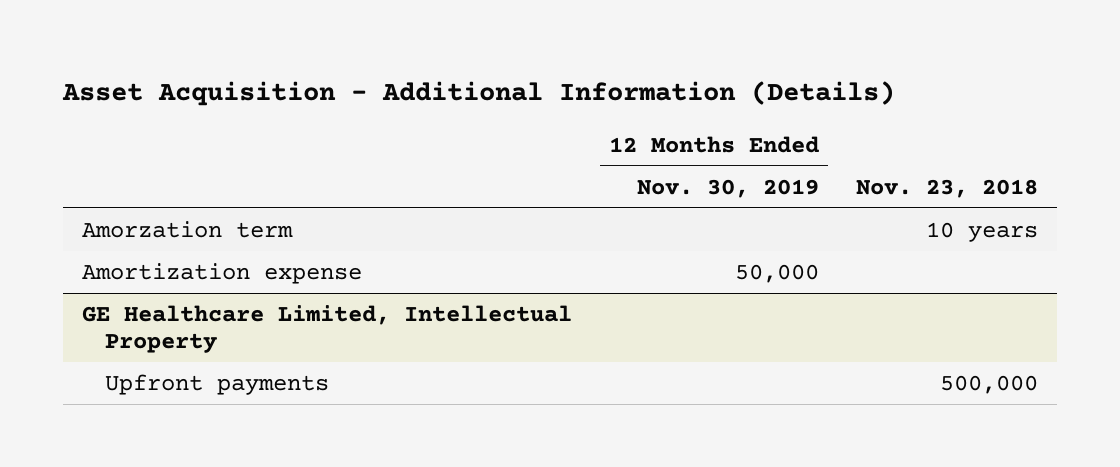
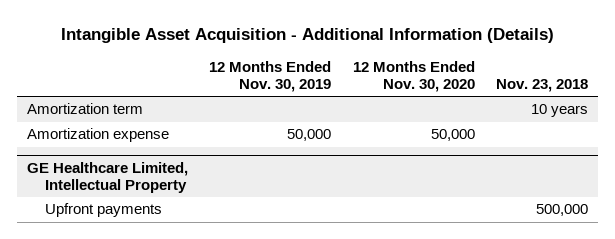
- Asset Acquisition - Additional Information (Details)
+ Intangible Asset Acquisition - Additional Information (Details)
- | 12 Months Ended Nov. 30, 2019 | Nov. 23, 2018
+ | 12 Months Ended Nov. 30, 2019 | 12 Months Ended Nov. 30, 2020 | Nov. 23, 2018
- Amorzation term | | 10 years
+ Amortization term | | | 10 years

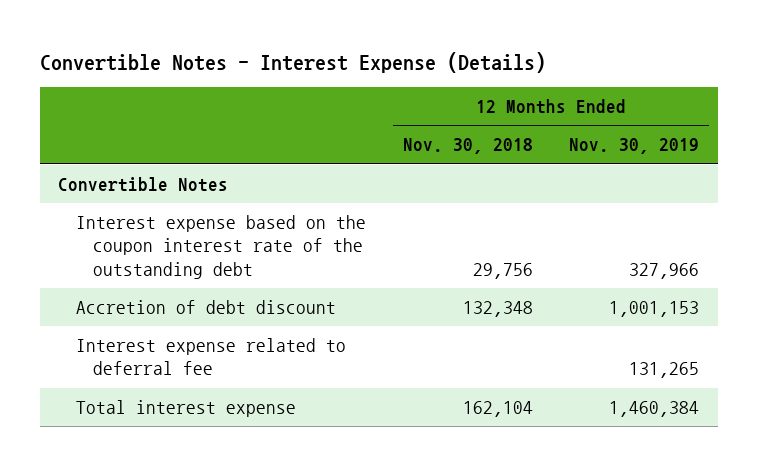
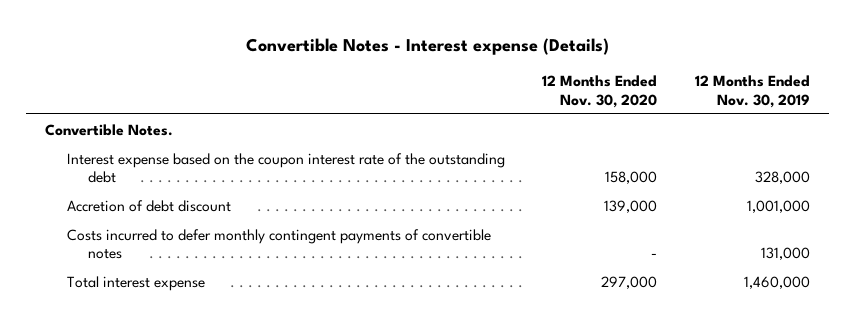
- Convertible Notes - Interest Expense (Details)
+ Convertible Notes - Interest expense (Details)
- | 12 Months Ended Nov. 30, 2018 | 12 Months Ended Nov. 30, 2019
+ | 12 Months Ended Nov. 30, 2020 | 12 Months Ended Nov. 30, 2019
- Convertible Notes
- Interest expense based on the coupon interest rate of the outstanding debt | 29,756 | 327,966
- Accretion of debt discount | 132,348 | 1,001,153
- Interest expense related to deferral fee | | 131,265
- Total interest expense | 162,104 | 1,460,384
+ Convertible Notes.
+ Interest expense based on the coupon interest rate of the outstanding debt | 158,000 | 328,000
+ Accretion of debt discount | 139,000 | 1,001,000
+ Costs incurred to defer monthly contingent payments of convertible notes | - | 131,000
+ Total interest expense | 297,000 | 1,460,000

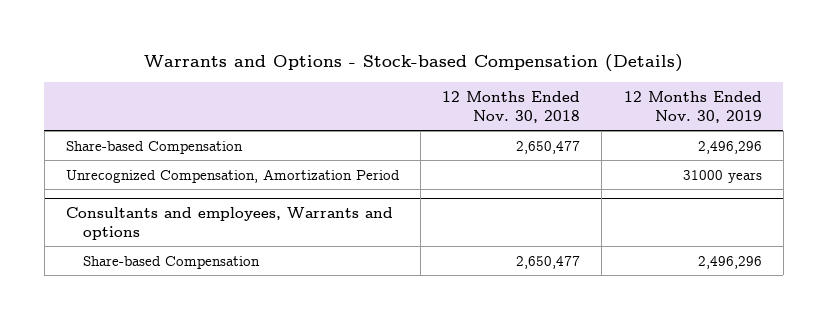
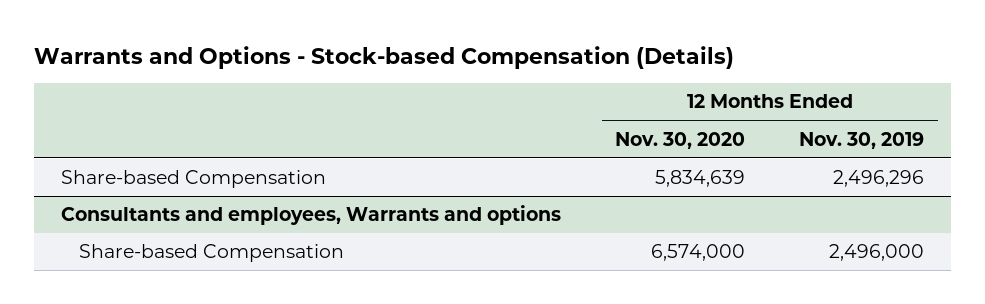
- | 12 Months Ended Nov. 30, 2018 | 12 Months Ended Nov. 30, 2019
+ | 12 Months Ended Nov. 30, 2020 | 12 Months Ended Nov. 30, 2019
- Unrecognized Compensation, Amortization Period | | 31000 years
@ Consultants and employees, Warrants and options
- Share-based Compensation | 2,650,477 | 2,496,296
+ Share-based Compensation | 6,574,000 | 2,496,000

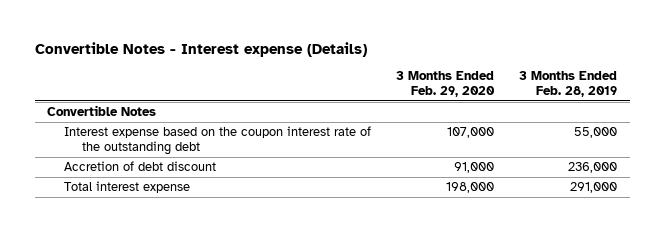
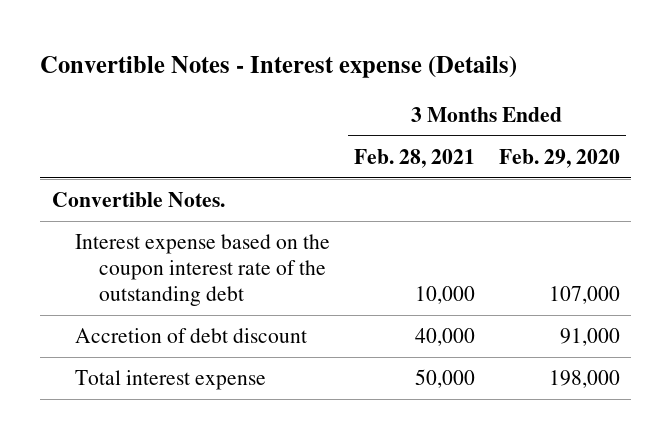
- | 3 Months Ended Feb. 29, 2020 | 3 Months Ended Feb. 28, 2019
+ | 3 Months Ended Feb. 28, 2021 | 3 Months Ended Feb. 29, 2020
- Convertible Notes
+ Convertible Notes.

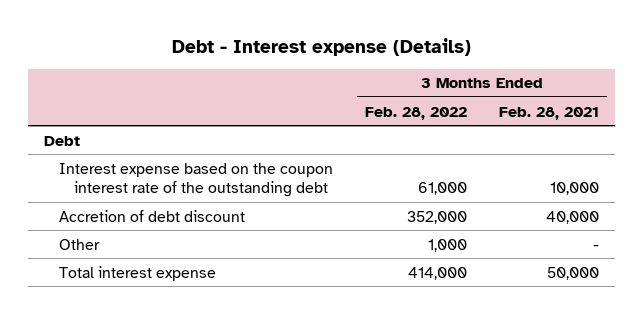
- Convertible Notes - Interest expense (Details)
+ Debt - Interest expense (Details)
- | 3 Months Ended Feb. 28, 2021 | 3 Months Ended Feb. 29, 2020
+ | 3 Months Ended Feb. 28, 2022 | 3 Months Ended Feb. 28, 2021
- Convertible Notes.
+ Debt
+ Other | 1,000 | -

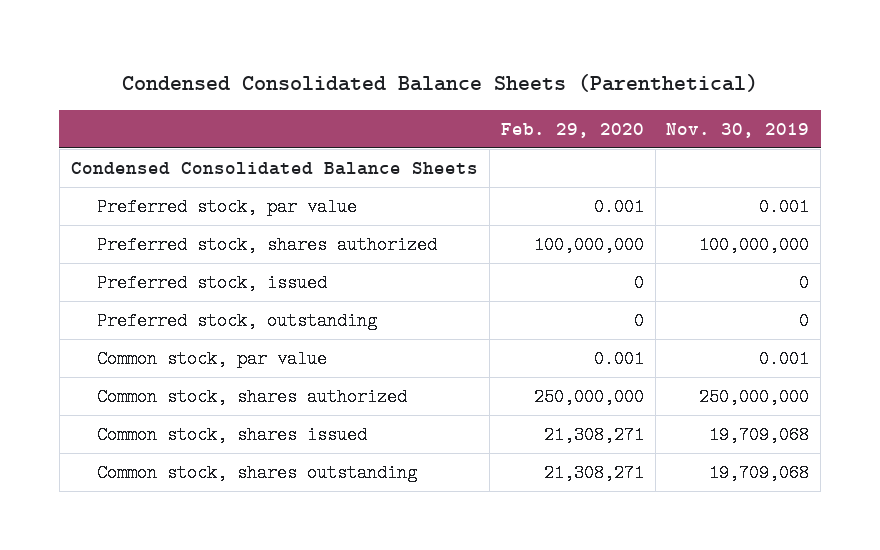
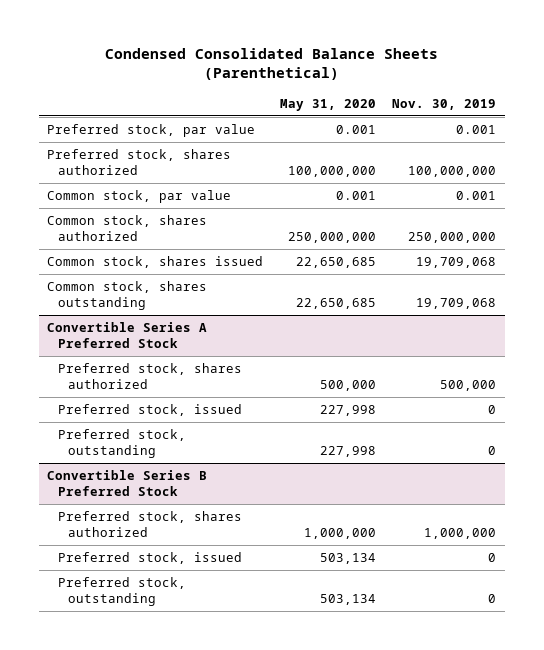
- | Feb. 29, 2020 | Nov. 30, 2019
+ | May 31, 2020 | Nov. 30, 2019
- Condensed Consolidated Balance Sheets
- Preferred stock, issued | 0 | 0
- Preferred stock, outstanding | 0 | 0
+ Convertible Series A Preferred Stock
+ Preferred stock, shares authorized | 500,000 | 500,000
+ Preferred stock, issued | 227,998 | 0
+ Preferred stock, outstanding | 227,998 | 0
+ Convertible Series B Preferred Stock
+ Preferred stock, shares authorized | 1,000,000 | 1,000,000
+ Preferred stock, issued | 503,134 | 0
+ Preferred stock, outstanding | 503,134 | 0

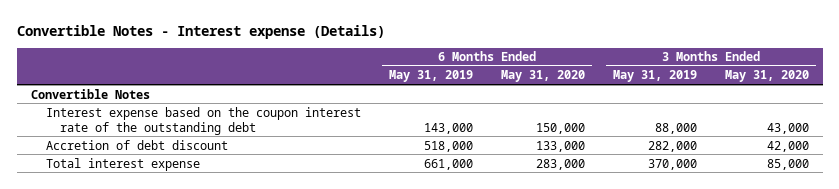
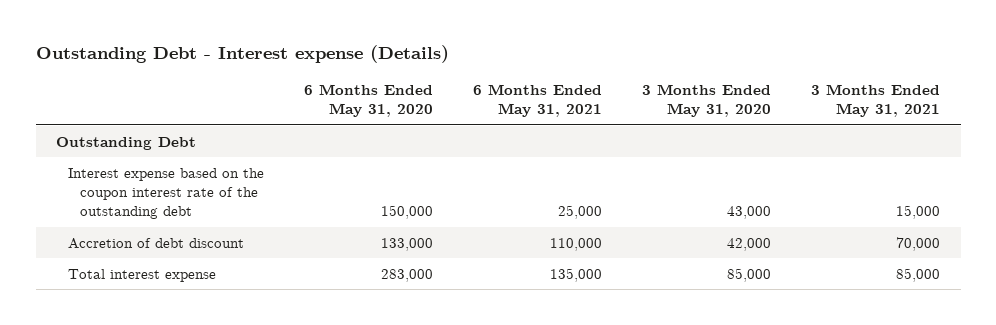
- Convertible Notes - Interest expense (Details)
+ Outstanding Debt - Interest expense (Details)
- | 6 Months Ended May 31, 2019 | 6 Months Ended May 31, 2020 | 3 Months Ended May 31, 2019 | 3 Months Ended May 31, 2020
+ | 6 Months Ended May 31, 2020 | 6 Months Ended May 31, 2021 | 3 Months Ended May 31, 2020 | 3 Months Ended May 31, 2021
- Convertible Notes
+ Outstanding Debt

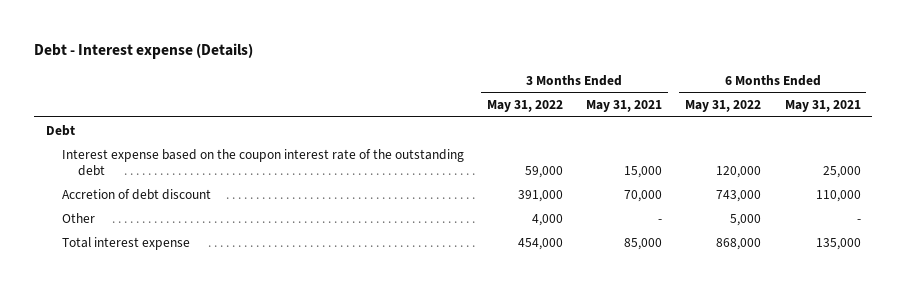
- Outstanding Debt - Interest expense (Details)
+ Debt - Interest expense (Details)
- | 6 Months Ended May 31, 2020 | 6 Months Ended May 31, 2021 | 3 Months Ended May 31, 2020 | 3 Months Ended May 31, 2021
+ | 3 Months Ended May 31, 2022 | 3 Months Ended May 31, 2021 | 6 Months Ended May 31, 2022 | 6 Months Ended May 31, 2021
- Outstanding Debt
+ Debt
+ Other | 4,000 | - | 5,000 | -

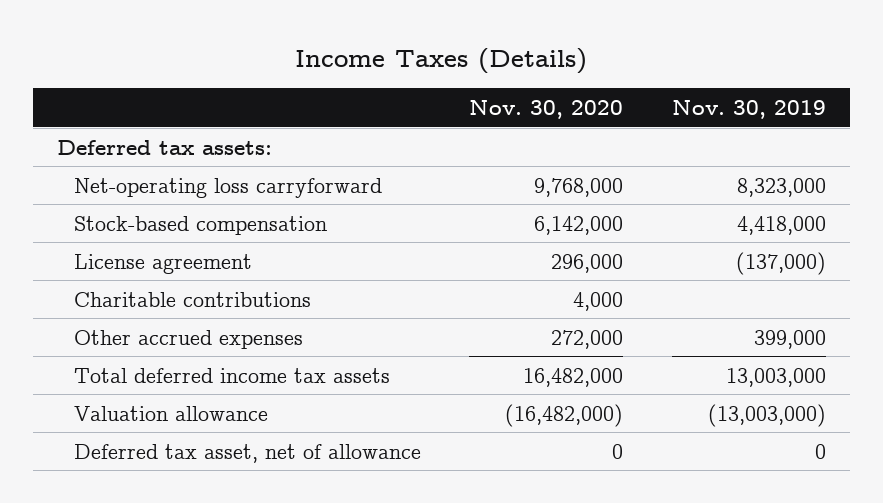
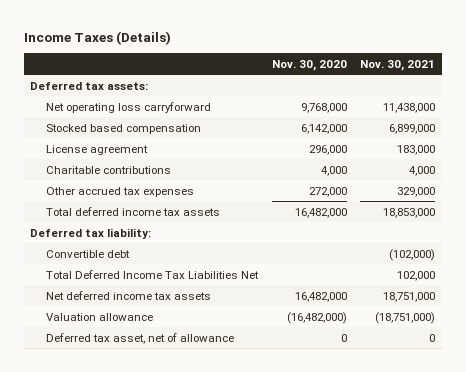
- | Nov. 30, 2020 | Nov. 30, 2019
+ | Nov. 30, 2020 | Nov. 30, 2021
- Net-operating loss carryforward | 9,768,000 | 8,323,000
- Stock-based compensation | 6,142,000 | 4,418,000
+ Net operating loss carryforward | 9,768,000 | 11,438,000
+ Stocked based compensation | 6,142,000 | 6,899,000
- Other accrued expenses | 272,000 | 399,000
+ Other accrued tax expenses | 272,000 | 329,000
+ Deferred tax liability:
+ Convertible debt | | (102,000)
+ Total Deferred Income Tax Liabilities Net | | 102,000
+ Net deferred income tax assets | 16,482,000 | 18,751,000

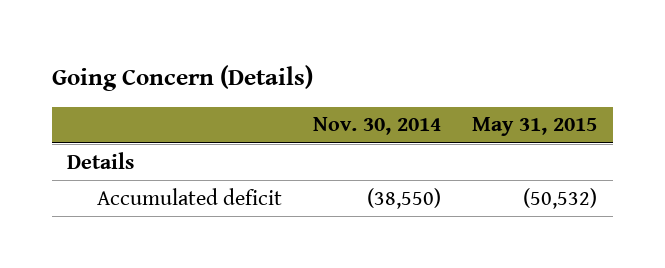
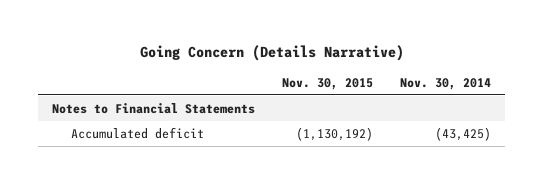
- Going Concern (Details)
+ Going Concern (Details Narrative)
- | Nov. 30, 2014 | May 31, 2015
+ | Nov. 30, 2015 | Nov. 30, 2014
- Details
- Accumulated deficit | (38,550) | (50,532)
+ Notes to Financial Statements
+ Accumulated deficit | (1,130,192) | (43,425)

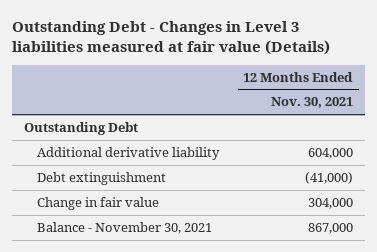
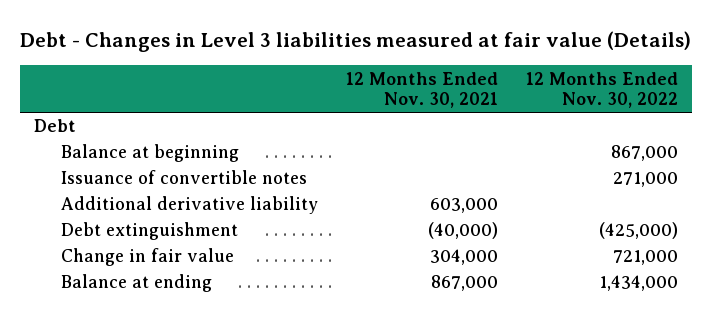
- Outstanding Debt - Changes in Level 3 liabilities measured at fair value (Details)
+ Debt - Changes in Level 3 liabilities measured at fair value (Details)
- | 12 Months Ended Nov. 30, 2021
+ | 12 Months Ended Nov. 30, 2021 | 12 Months Ended Nov. 30, 2022
- Outstanding Debt
- Additional derivative liability | 604,000
- Debt extinguishment | (41,000)
+ Debt
+ Balance at beginning | | 867,000
+ Issuance of convertible notes | | 271,000
+ Additional derivative liability | 603,000 |
+ Debt extinguishment | (40,000) | (425,000)
- Balance - November 30, 2021 | 867,000
+ Balance at ending | 867,000 | 1,434,000

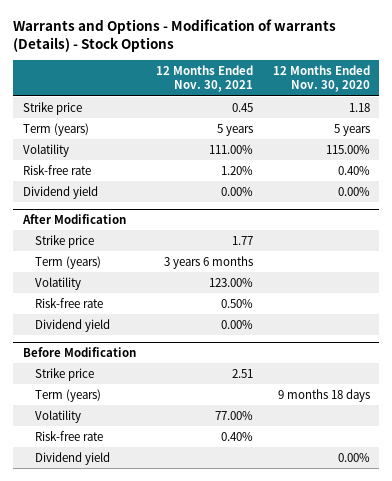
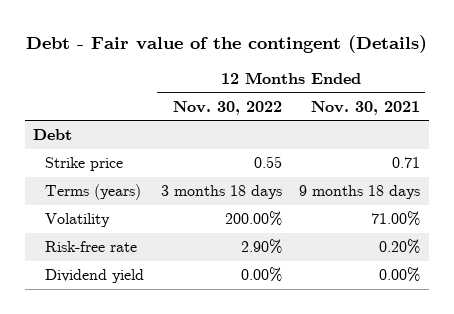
- Warrants and Options - Modification of warrants (Details) - Stock Options
+ Debt - Fair value of the contingent (Details)
- | 12 Months Ended Nov. 30, 2021 | 12 Months Ended Nov. 30, 2020
+ | 12 Months Ended Nov. 30, 2022 | 12 Months Ended Nov. 30, 2021
- Strike price | 0.45 | 1.18
- Term (years) | 5 years | 5 years
- Volatility | 111.00% | 115.00%
- Risk-free rate | 1.20% | 0.40%
- Dividend yield | 0.00% | 0.00%
- After Modification
- Strike price | 1.77 |
- Term (years) | 3 years 6 months |
- Volatility | 123.00% |
- Risk-free rate | 0.50% |
+ Debt
+ Strike price | 0.55 | 0.71
+ Terms (years) | 3 months 18 days | 9 months 18 days
+ Volatility | 200.00% | 71.00%
+ Risk-free rate | 2.90% | 0.20%
- Before Modification
- Strike price | 2.51 |
- Term (years) | | 9 months 18 days
- Volatility | 77.00% |
- Risk-free rate | 0.40% |
- Dividend yield | | 0.00%

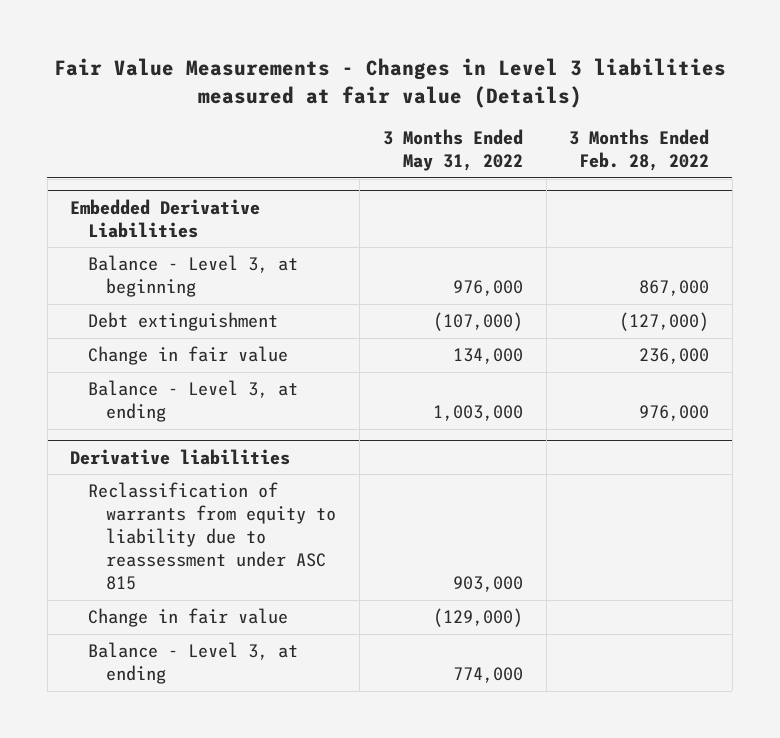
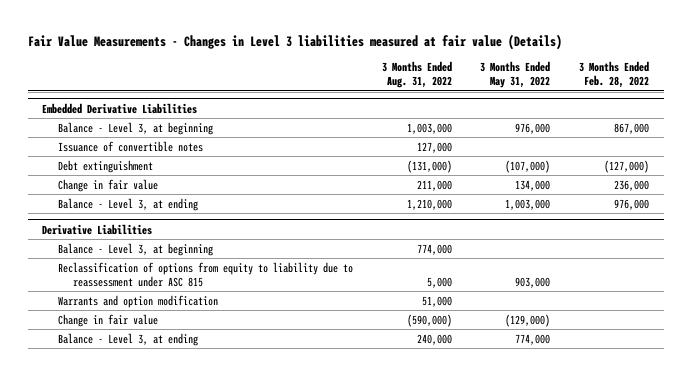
- | 3 Months Ended May 31, 2022 | 3 Months Ended Feb. 28, 2022
+ | 3 Months Ended Aug. 31, 2022 | 3 Months Ended May 31, 2022 | 3 Months Ended Feb. 28, 2022
@ Embedded Derivative Liabilities
+ Issuance of convertible notes | 127,000 | |
- Derivative liabilities
- Reclassification of warrants from equity to liability due to reassessment under ASC 815 | 903,000 |
+ Derivative Liabilities
+ Balance - Level 3, at beginning | 774,000 | |
+ Reclassification of options from equity to liability due to reassessment under ASC 815 | 5,000 | 903,000 |
+ Warrants and option modification | 51,000 | |

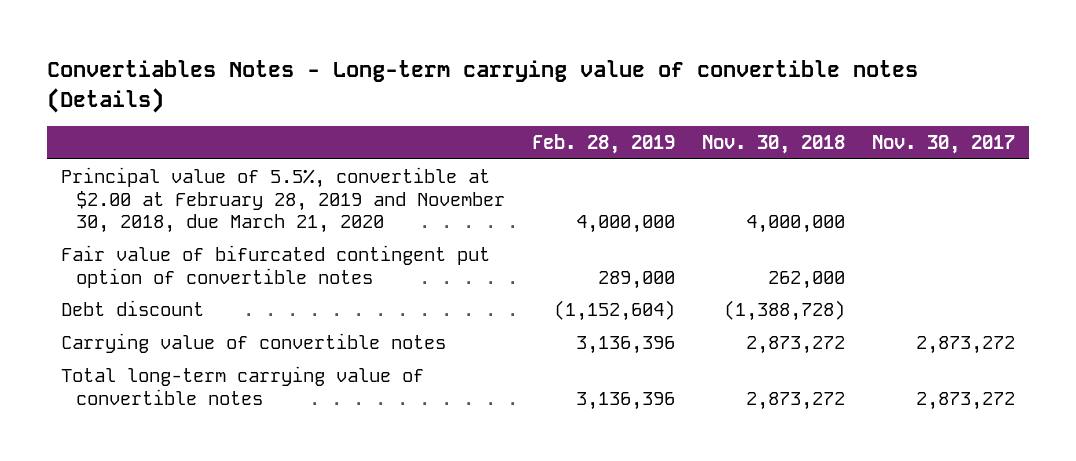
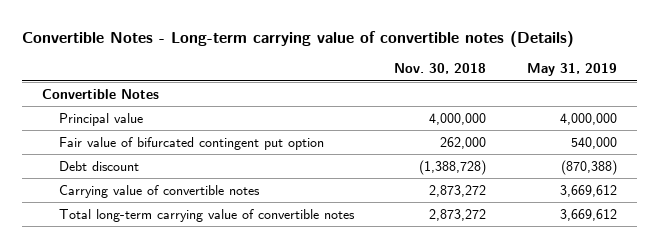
- Convertiables Notes - Long-term carrying value of convertible notes (Details)
+ Convertible Notes - Long-term carrying value of convertible notes (Details)
- | Feb. 28, 2019 | Nov. 30, 2018 | Nov. 30, 2017
+ | Nov. 30, 2018 | May 31, 2019
- Principal value of 5.5%, convertible at $2.00 at February 28, 2019 and November 30, 2018, due March 21, 2020 | 4,000,000 | 4,000,000 |
- Fair value of bifurcated contingent put option of convertible notes | 289,000 | 262,000 |
+ Convertible Notes
+ Principal value | 4,000,000 | 4,000,000
+ Fair value of bifurcated contingent put option | 262,000 | 540,000

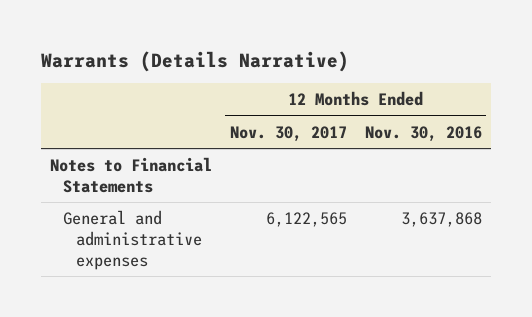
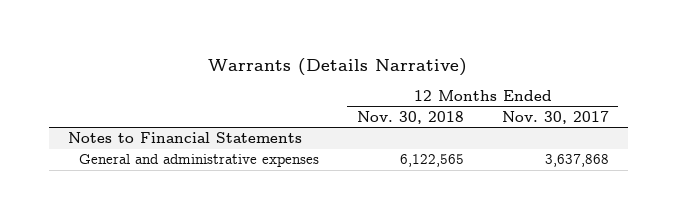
- | 12 Months Ended Nov. 30, 2017 | 12 Months Ended Nov. 30, 2016
+ | 12 Months Ended Nov. 30, 2018 | 12 Months Ended Nov. 30, 2017
- General and administrative expenses | 6,122,565 | 3,637,868
+ General and administrative expenses | 6,122,565 | 3,637,868

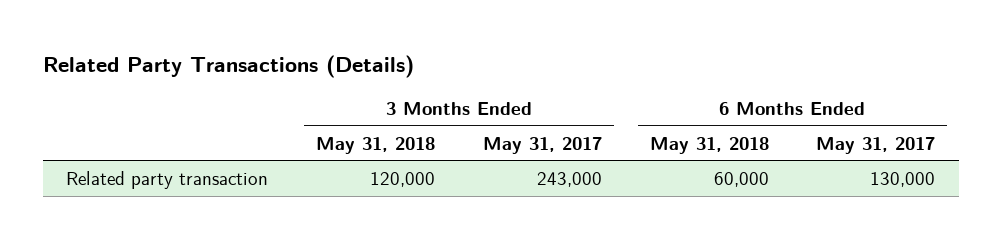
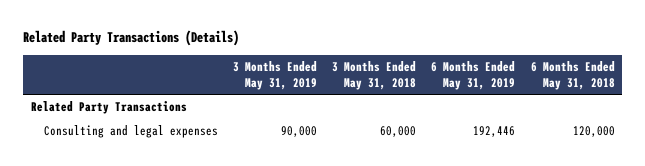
- | 3 Months Ended May 31, 2018 | 3 Months Ended May 31, 2017 | 6 Months Ended May 31, 2018 | 6 Months Ended May 31, 2017
+ | 3 Months Ended May 31, 2019 | 3 Months Ended May 31, 2018 | 6 Months Ended May 31, 2019 | 6 Months Ended May 31, 2018
- Related party transaction | 120,000 | 243,000 | 60,000 | 130,000
+ Related Party Transactions
+ Consulting and legal expenses | 90,000 | 60,000 | 192,446 | 120,000

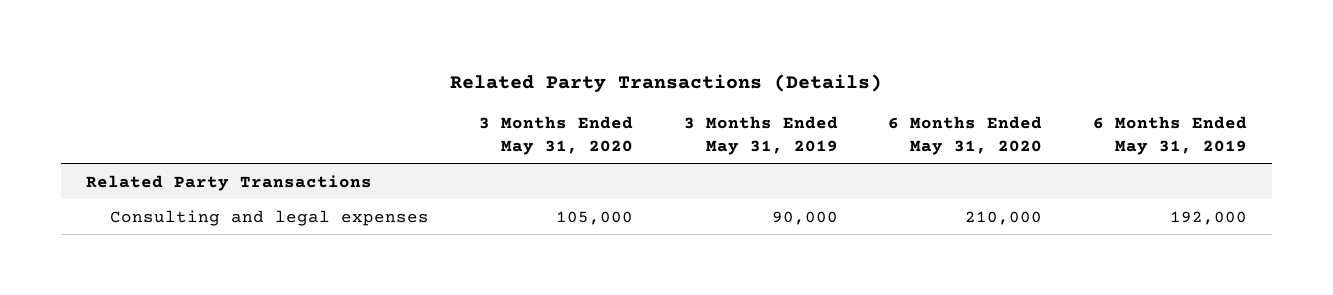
- | 3 Months Ended May 31, 2019 | 3 Months Ended May 31, 2018 | 6 Months Ended May 31, 2019 | 6 Months Ended May 31, 2018
+ | 3 Months Ended May 31, 2020 | 3 Months Ended May 31, 2019 | 6 Months Ended May 31, 2020 | 6 Months Ended May 31, 2019
- Consulting and legal expenses | 90,000 | 60,000 | 192,446 | 120,000
+ Consulting and legal expenses | 105,000 | 90,000 | 210,000 | 192,000

